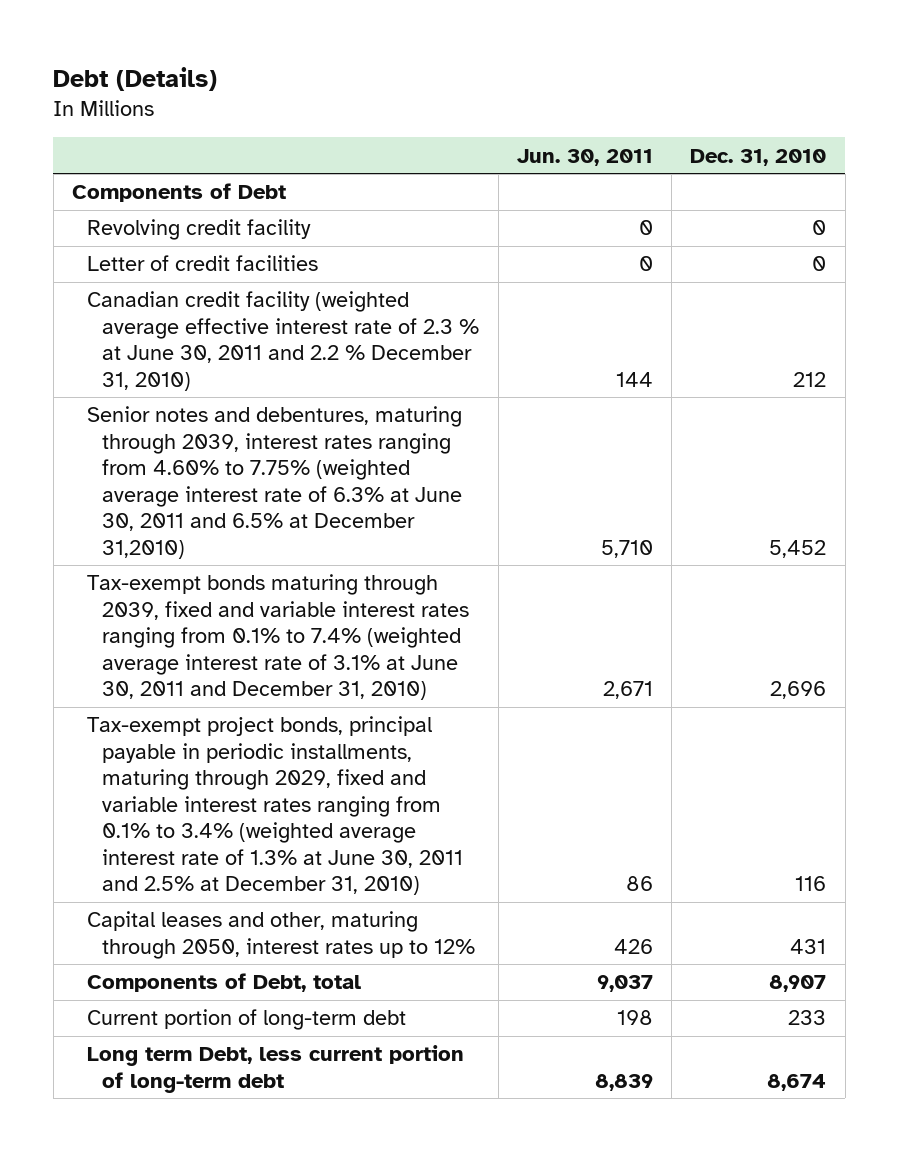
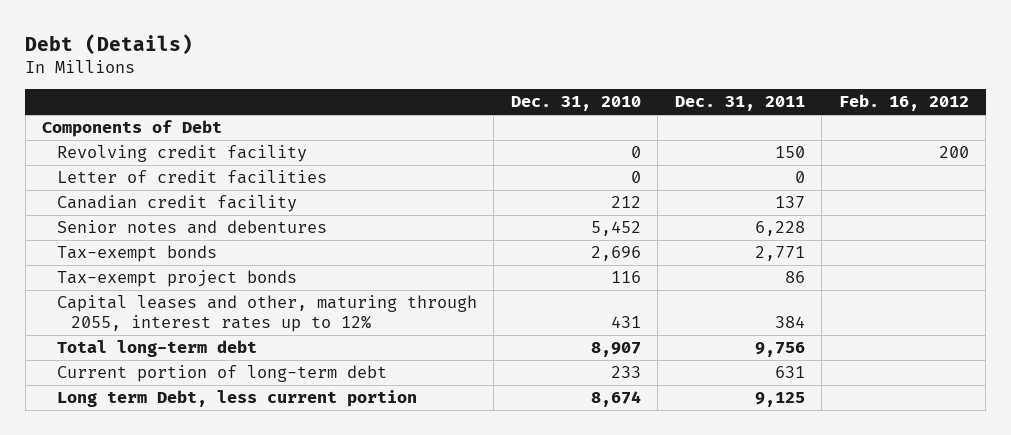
- | Jun. 30, 2011 | Dec. 31, 2010
+ | Dec. 31, 2010 | Dec. 31, 2011 | Feb. 16, 2012
- Canadian credit facility (weighted average effective interest rate of 2.3 % at June 30, 2011 and 2.2 % December 31, 2010) | 144 | 212
- Senior notes and debentures, maturing through 2039, interest rates ranging from 4.60% to 7.75% (weighted average interest rate of 6.3% at June 30, 2011 and 6.5% at December 31,2010) | 5,710 | 5,452
- Tax-exempt bonds maturing through 2039, fixed and variable interest rates ranging from 0.1% to 7.4% (weighted average interest rate of 3.1% at June 30, 2011 and December 31, 2010) | 2,671 | 2,696
- Tax-exempt project bonds, principal payable in periodic installments, maturing through 2029, fixed and variable interest rates ranging from 0.1% to 3.4% (weighted average interest rate of 1.3% at June 30, 2011 and 2.5% at December 31, 2010) | 86 | 116
- Capital leases and other, maturing through 2050, interest rates up to 12% | 426 | 431
- Components of Debt, total | 9,037 | 8,907
+ Canadian credit facility | 212 | 137 |
+ Senior notes and debentures | 5,452 | 6,228 |
+ Tax-exempt bonds | 2,696 | 2,771 |
+ Tax-exempt project bonds | 116 | 86 |
+ Capital leases and other, maturing through 2055, interest rates up to 12% | 431 | 384 |
+ Total long-term debt | 8,907 | 9,756 |
- Long term Debt, less current portion of long-term debt | 8,839 | 8,674
+ Long term Debt, less current portion | 8,674 | 9,125 |

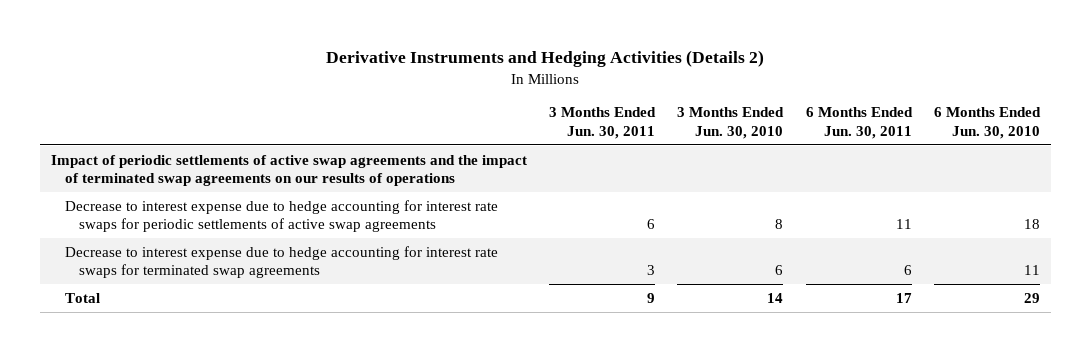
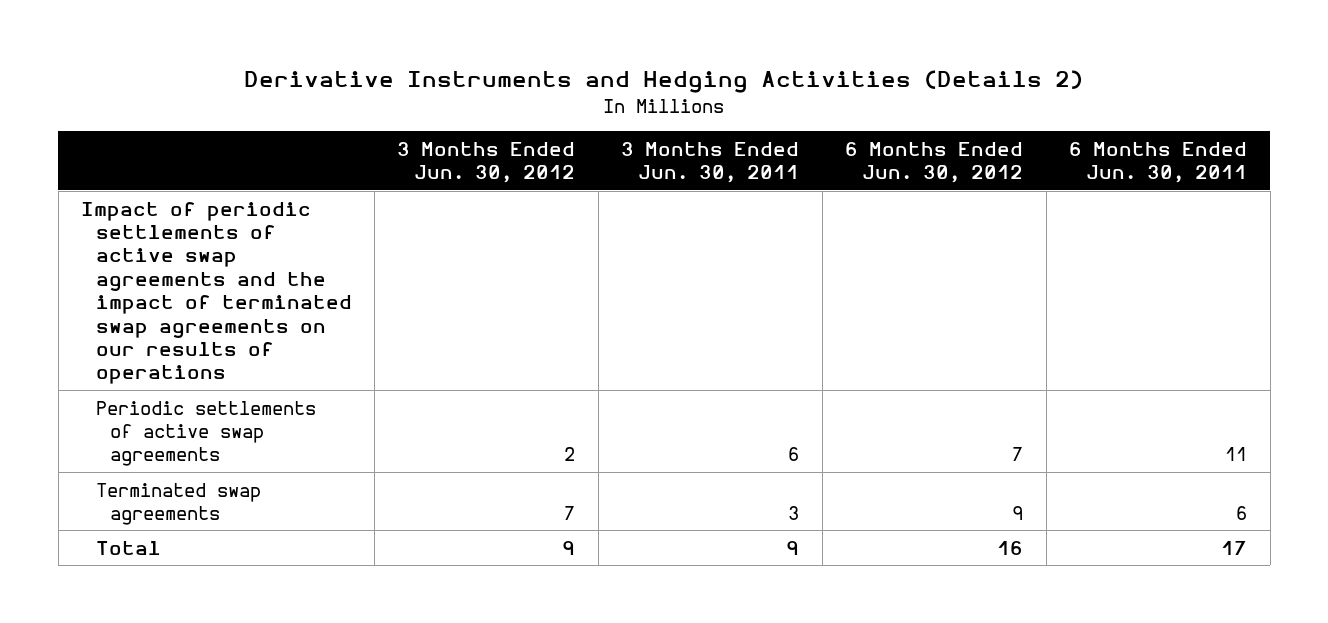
- | 3 Months Ended Jun. 30, 2011 | 3 Months Ended Jun. 30, 2010 | 6 Months Ended Jun. 30, 2011 | 6 Months Ended Jun. 30, 2010
+ | 3 Months Ended Jun. 30, 2012 | 3 Months Ended Jun. 30, 2011 | 6 Months Ended Jun. 30, 2012 | 6 Months Ended Jun. 30, 2011
- Decrease to interest expense due to hedge accounting for interest rate swaps for periodic settlements of active swap agreements | 6 | 8 | 11 | 18
- Decrease to interest expense due to hedge accounting for interest rate swaps for terminated swap agreements | 3 | 6 | 6 | 11
+ Periodic settlements of active swap agreements | 2 | 6 | 7 | 11
+ Terminated swap agreements | 7 | 3 | 9 | 6

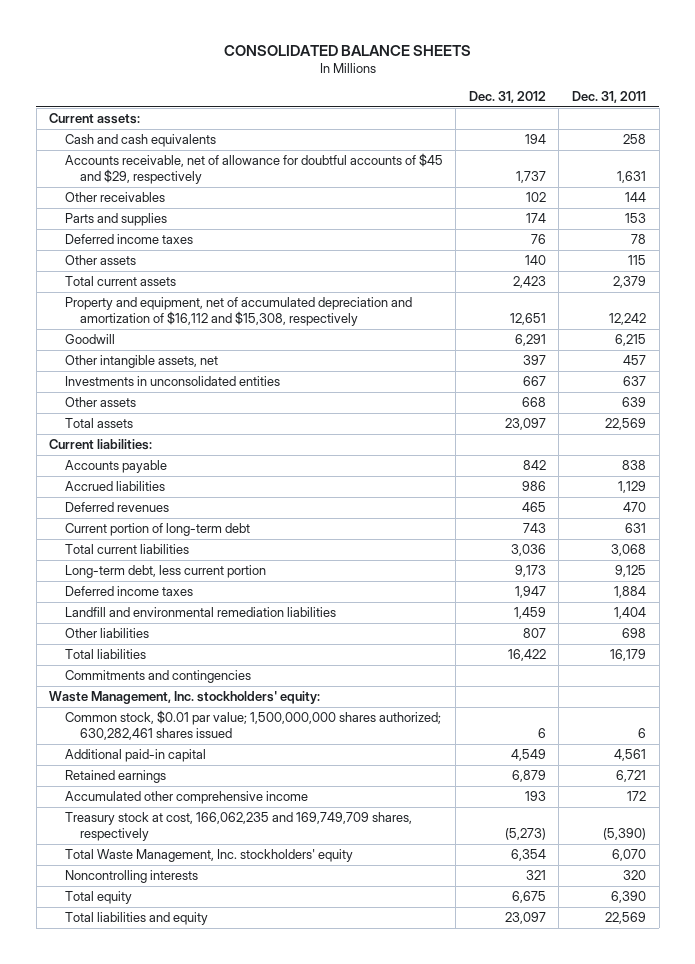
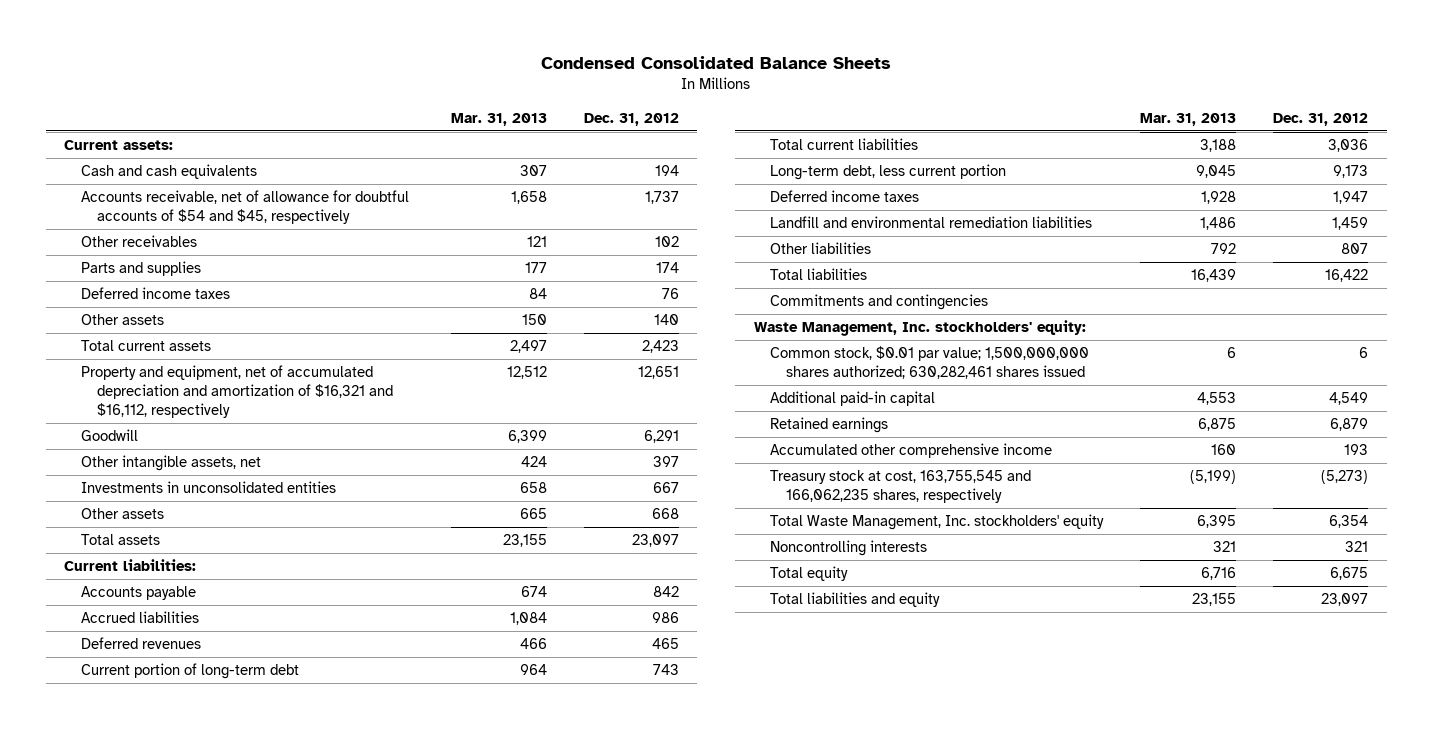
- CONSOLIDATED BALANCE SHEETS
+ Condensed Consolidated Balance Sheets
- | Dec. 31, 2012 | Dec. 31, 2011
+ | Mar. 31, 2013 | Dec. 31, 2012
- Accounts receivable, net of allowance for doubtful accounts of $45 and $29, respectively | 1,737 | 1,631
+ Accounts receivable, net of allowance for doubtful accounts of $54 and $45, respectively | 1,658 | 1,737
- Property and equipment, net of accumulated depreciation and amortization of $16,112 and $15,308, respectively | 12,651 | 12,242
+ Property and equipment, net of accumulated depreciation and amortization of $16,321 and $16,112, respectively | 12,512 | 12,651
- Treasury stock at cost, 166,062,235 and 169,749,709 shares, respectively | (5,273) | (5,390)
+ Treasury stock at cost, 163,755,545 and 166,062,235 shares, respectively | (5,199) | (5,273)

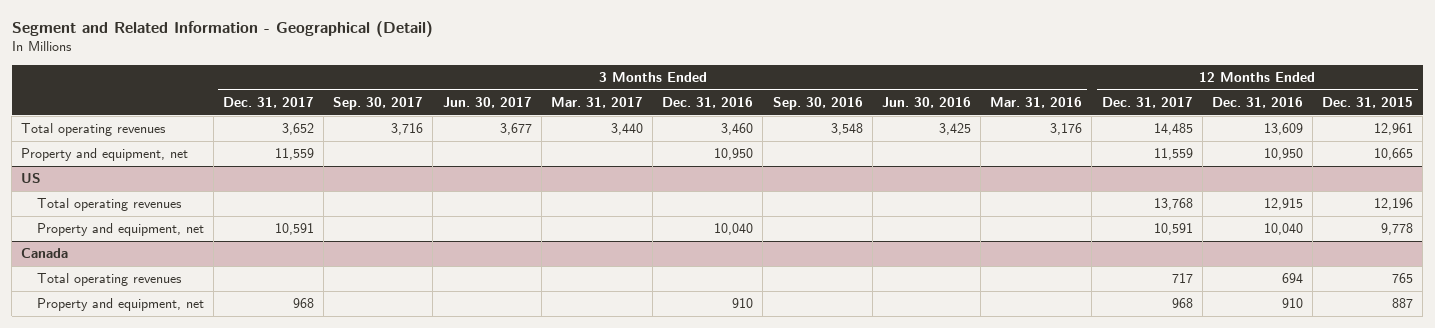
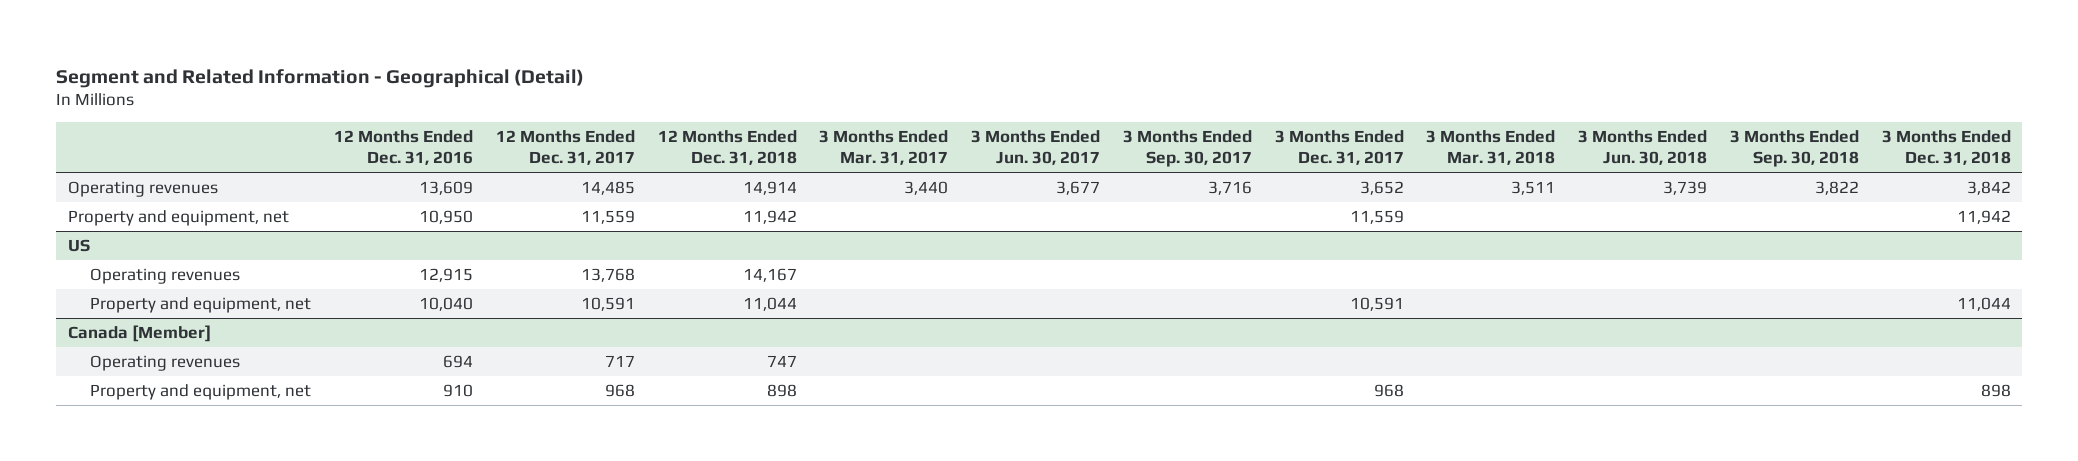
- | 3 Months Ended Dec. 31, 2017 | 3 Months Ended Sep. 30, 2017 | 3 Months Ended Jun. 30, 2017 | 3 Months Ended Mar. 31, 2017 | 3 Months Ended Dec. 31, 2016 | 3 Months Ended Sep. 30, 2016 | 3 Months Ended Jun. 30, 2016 | 3 Months Ended Mar. 31, 2016 | 12 Months Ended Dec. 31, 2017 | 12 Months Ended Dec. 31, 2016 | 12 Months Ended Dec. 31, 2015
+ | 12 Months Ended Dec. 31, 2016 | 12 Months Ended Dec. 31, 2017 | 12 Months Ended Dec. 31, 2018 | 3 Months Ended Mar. 31, 2017 | 3 Months Ended Jun. 30, 2017 | 3 Months Ended Sep. 30, 2017 | 3 Months Ended Dec. 31, 2017 | 3 Months Ended Mar. 31, 2018 | 3 Months Ended Jun. 30, 2018 | 3 Months Ended Sep. 30, 2018 | 3 Months Ended Dec. 31, 2018
- Total operating revenues | 3,652 | 3,716 | 3,677 | 3,440 | 3,460 | 3,548 | 3,425 | 3,176 | 14,485 | 13,609 | 12,961
+ Operating revenues | 13,609 | 14,485 | 14,914 | 3,440 | 3,677 | 3,716 | 3,652 | 3,511 | 3,739 | 3,822 | 3,842
@ US
- Total operating revenues | | | | | | | | | 13,768 | 12,915 | 12,196
+ Operating revenues | 12,915 | 13,768 | 14,167 | | | | | | | |
- Canada
- Total operating revenues | | | | | | | | | 717 | 694 | 765
+ Canada [Member]
+ Operating revenues | 694 | 717 | 747 | | | | | | | |

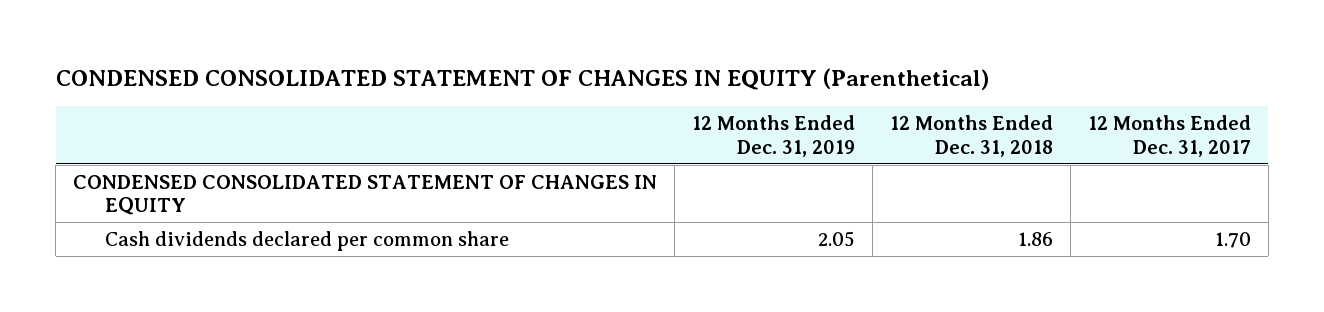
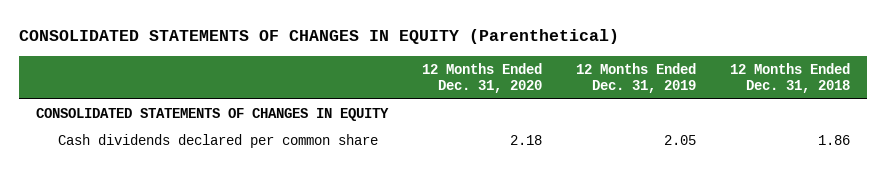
- CONDENSED CONSOLIDATED STATEMENT OF CHANGES IN EQUITY (Parenthetical)
+ CONSOLIDATED STATEMENTS OF CHANGES IN EQUITY (Parenthetical)
- | 12 Months Ended Dec. 31, 2019 | 12 Months Ended Dec. 31, 2018 | 12 Months Ended Dec. 31, 2017
+ | 12 Months Ended Dec. 31, 2020 | 12 Months Ended Dec. 31, 2019 | 12 Months Ended Dec. 31, 2018
- CONDENSED CONSOLIDATED STATEMENT OF CHANGES IN EQUITY
+ CONSOLIDATED STATEMENTS OF CHANGES IN EQUITY

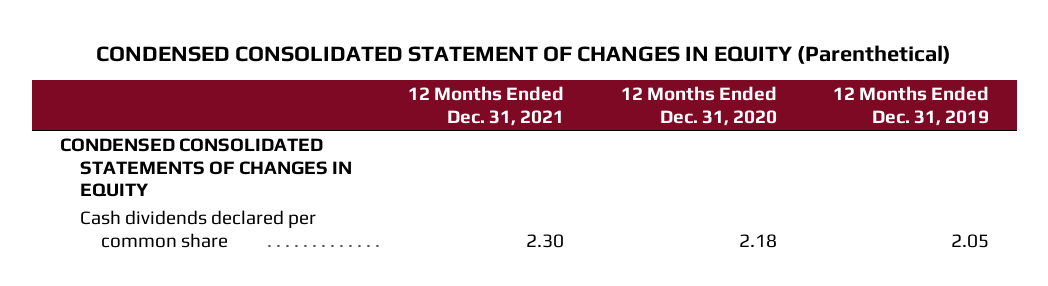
- CONSOLIDATED STATEMENTS OF CHANGES IN EQUITY (Parenthetical)
+ CONDENSED CONSOLIDATED STATEMENT OF CHANGES IN EQUITY (Parenthetical)
- | 12 Months Ended Dec. 31, 2020 | 12 Months Ended Dec. 31, 2019 | 12 Months Ended Dec. 31, 2018
+ | 12 Months Ended Dec. 31, 2021 | 12 Months Ended Dec. 31, 2020 | 12 Months Ended Dec. 31, 2019
- CONSOLIDATED STATEMENTS OF CHANGES IN EQUITY
+ CONDENSED CONSOLIDATED STATEMENTS OF CHANGES IN EQUITY

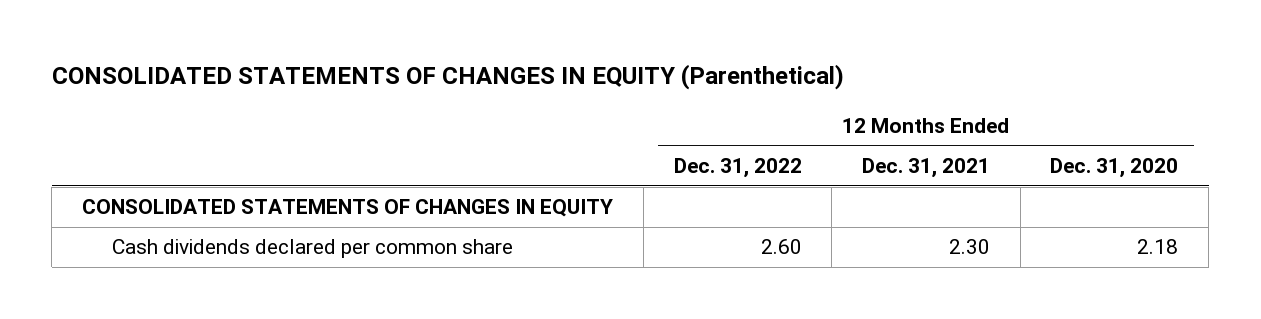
- CONDENSED CONSOLIDATED STATEMENT OF CHANGES IN EQUITY (Parenthetical)
+ CONSOLIDATED STATEMENTS OF CHANGES IN EQUITY (Parenthetical)
- | 12 Months Ended Dec. 31, 2021 | 12 Months Ended Dec. 31, 2020 | 12 Months Ended Dec. 31, 2019
+ | 12 Months Ended Dec. 31, 2022 | 12 Months Ended Dec. 31, 2021 | 12 Months Ended Dec. 31, 2020
- CONDENSED CONSOLIDATED STATEMENTS OF CHANGES IN EQUITY
+ CONSOLIDATED STATEMENTS OF CHANGES IN EQUITY

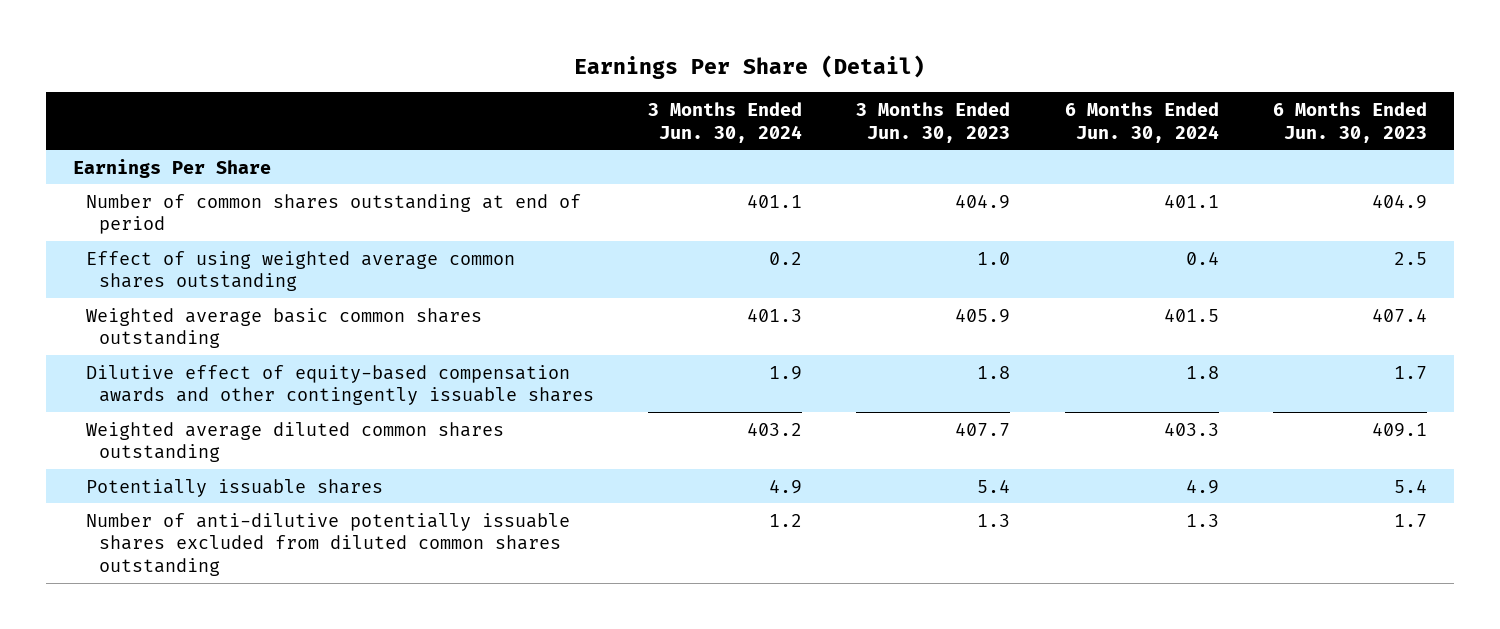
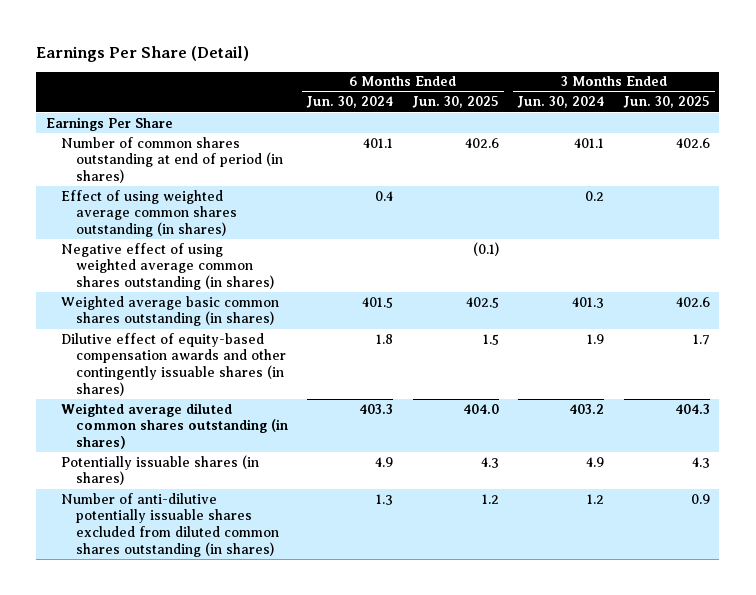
- | 3 Months Ended Jun. 30, 2024 | 3 Months Ended Jun. 30, 2023 | 6 Months Ended Jun. 30, 2024 | 6 Months Ended Jun. 30, 2023
+ | 6 Months Ended Jun. 30, 2024 | 6 Months Ended Jun. 30, 2025 | 3 Months Ended Jun. 30, 2024 | 3 Months Ended Jun. 30, 2025
- Number of common shares outstanding at end of period | 401.1 | 404.9 | 401.1 | 404.9
- Effect of using weighted average common shares outstanding | 0.2 | 1.0 | 0.4 | 2.5
- Weighted average basic common shares outstanding | 401.3 | 405.9 | 401.5 | 407.4
- Dilutive effect of equity-based compensation awards and other contingently issuable shares | 1.9 | 1.8 | 1.8 | 1.7
- Weighted average diluted common shares outstanding | 403.2 | 407.7 | 403.3 | 409.1
- Potentially issuable shares | 4.9 | 5.4 | 4.9 | 5.4
- Number of anti-dilutive potentially issuable shares excluded from diluted common shares outstanding | 1.2 | 1.3 | 1.3 | 1.7
+ Number of common shares outstanding at end of period (in shares) | 401.1 | 402.6 | 401.1 | 402.6
+ Effect of using weighted average common shares outstanding (in shares) | 0.4 | | 0.2 |
+ Negative effect of using weighted average common shares outstanding (in shares) | | (0.1) | |
+ Weighted average basic common shares outstanding (in shares) | 401.5 | 402.5 | 401.3 | 402.6
+ Dilutive effect of equity-based compensation awards and other contingently issuable shares (in shares) | 1.8 | 1.5 | 1.9 | 1.7
+ Weighted average diluted common shares outstanding (in shares) | 403.3 | 404.0 | 403.2 | 404.3
+ Potentially issuable shares (in shares) | 4.9 | 4.3 | 4.9 | 4.3
+ Number of anti-dilutive potentially issuable shares excluded from diluted common shares outstanding (in shares) | 1.3 | 1.2 | 1.2 | 0.9

